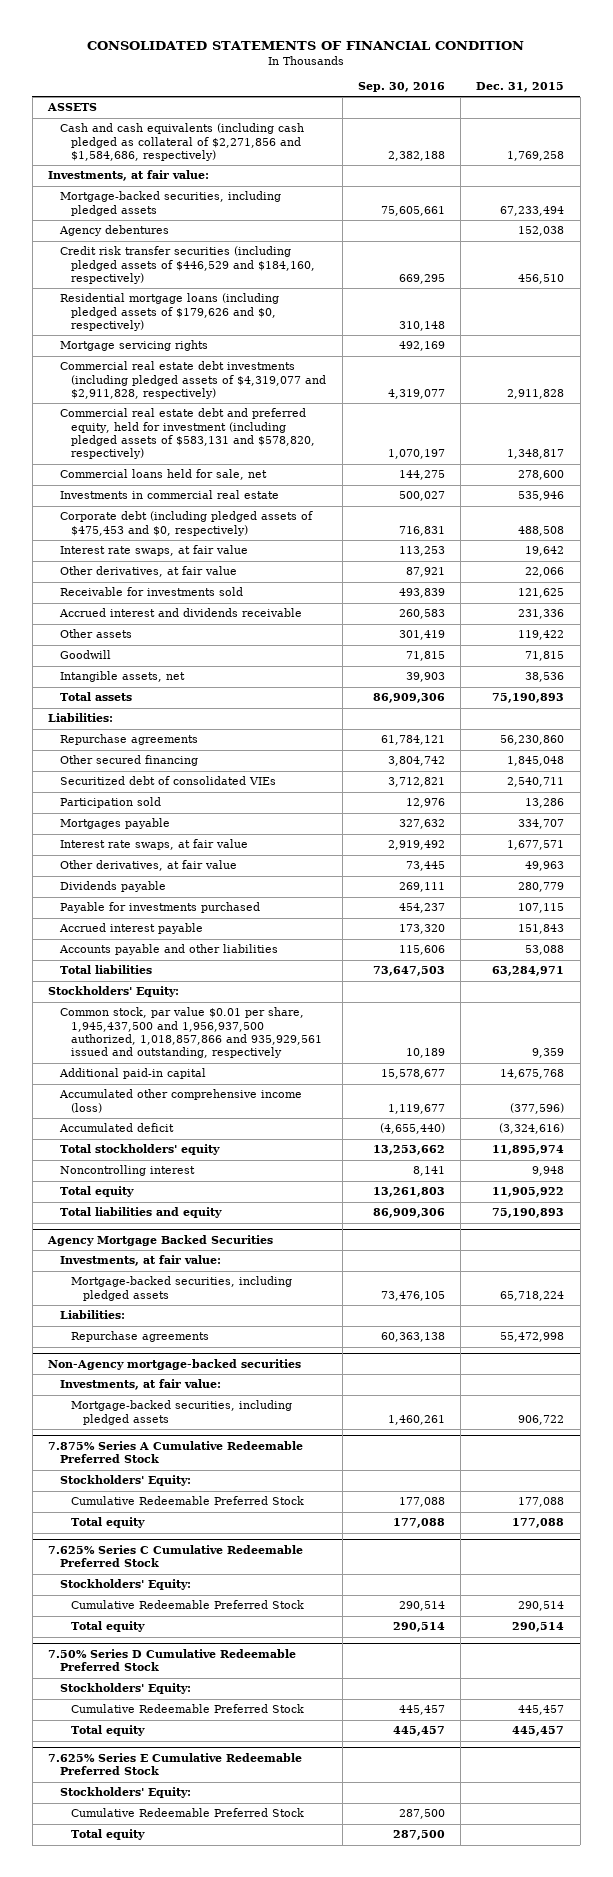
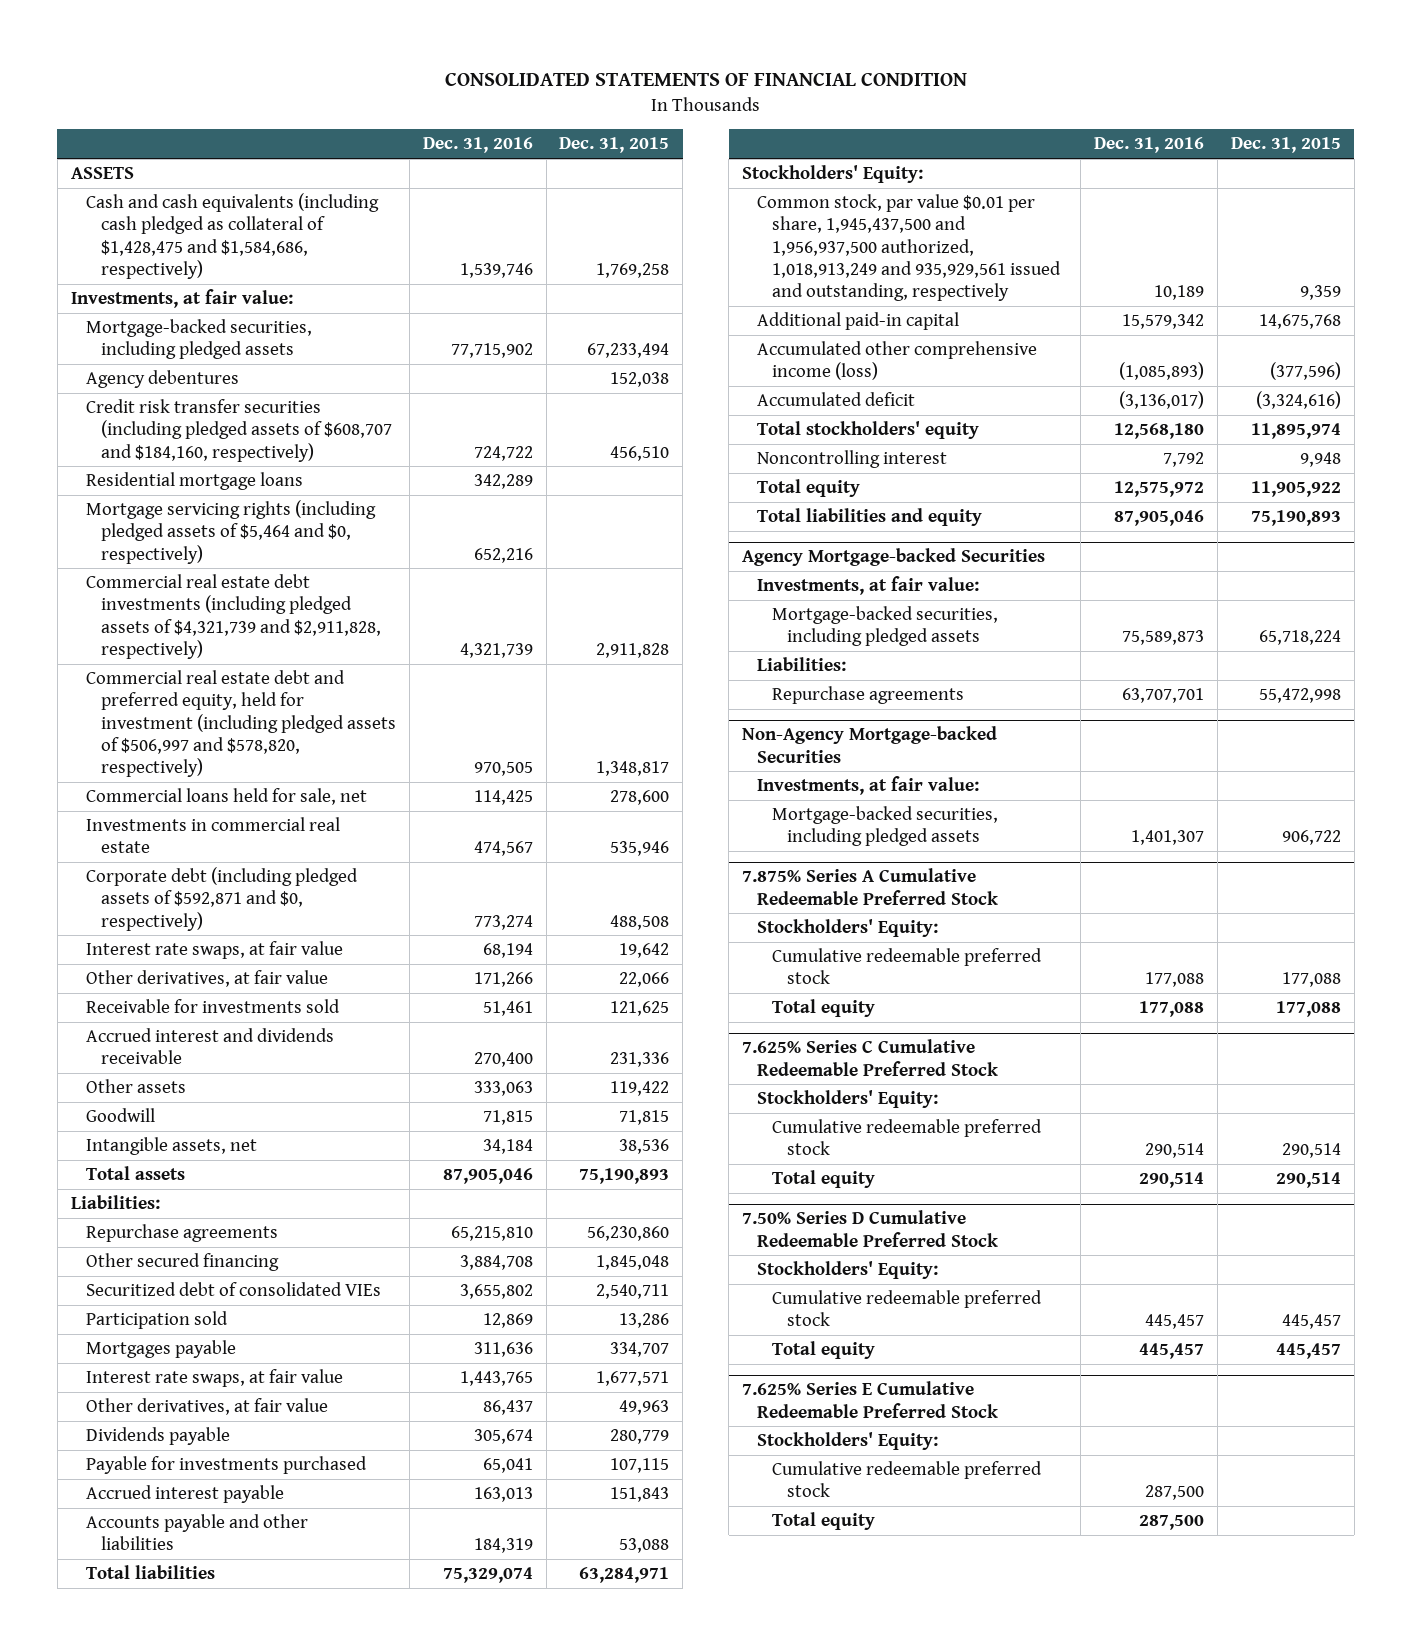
- | Sep. 30, 2016 | Dec. 31, 2015
+ | Dec. 31, 2016 | Dec. 31, 2015
- Cash and cash equivalents (including cash pledged as collateral of $2,271,856 and $1,584,686, respectively) | 2,382,188 | 1,769,258
+ Cash and cash equivalents (including cash pledged as collateral of $1,428,475 and $1,584,686, respectively) | 1,539,746 | 1,769,258
- Credit risk transfer securities (including pledged assets of $446,529 and $184,160, respectively) | 669,295 | 456,510
- Residential mortgage loans (including pledged assets of $179,626 and $0, respectively) | 310,148 |
- Mortgage servicing rights | 492,169 |
- Commercial real estate debt investments (including pledged assets of $4,319,077 and $2,911,828, respectively) | 4,319,077 | 2,911,828
- Commercial real estate debt and preferred equity, held for investment (including pledged assets of $583,131 and $578,820, respectively) | 1,070,197 | 1,348,817
+ Credit risk transfer securities (including pledged assets of $608,707 and $184,160, respectively) | 724,722 | 456,510
+ Residential mortgage loans | 342,289 |
+ Mortgage servicing rights (including pledged assets of $5,464 and $0, respectively) | 652,216 |
+ Commercial real estate debt investments (including pledged assets of $4,321,739 and $2,911,828, respectively) | 4,321,739 | 2,911,828
+ Commercial real estate debt and preferred equity, held for investment (including pledged assets of $506,997 and $578,820, respectively) | 970,505 | 1,348,817
- Corporate debt (including pledged assets of $475,453 and $0, respectively) | 716,831 | 488,508
+ Corporate debt (including pledged assets of $592,871 and $0, respectively) | 773,274 | 488,508
- Common stock, par value $0.01 per share, 1,945,437,500 and 1,956,937,500 authorized, 1,018,857,866 and 935,929,561 issued and outstanding, respectively | 10,189 | 9,359
+ Common stock, par value $0.01 per share, 1,945,437,500 and 1,956,937,500 authorized, 1,018,913,249 and 935,929,561 issued and outstanding, respectively | 10,189 | 9,359
- Agency Mortgage Backed Securities
+ Agency Mortgage-backed Securities
- Non-Agency mortgage-backed securities
+ Non-Agency Mortgage-backed Securities
@ 7.875% Series A Cumulative Redeemable Preferred Stock
- Cumulative Redeemable Preferred Stock | 177,088 | 177,088
+ Cumulative redeemable preferred stock | 177,088 | 177,088
@ 7.625% Series C Cumulative Redeemable Preferred Stock
- Cumulative Redeemable Preferred Stock | 290,514 | 290,514
+ Cumulative redeemable preferred stock | 290,514 | 290,514
@ 7.50% Series D Cumulative Redeemable Preferred Stock
- Cumulative Redeemable Preferred Stock | 445,457 | 445,457
+ Cumulative redeemable preferred stock | 445,457 | 445,457
@ 7.625% Series E Cumulative Redeemable Preferred Stock
- Cumulative Redeemable Preferred Stock | 287,500 |
+ Cumulative redeemable preferred stock | 287,500 |

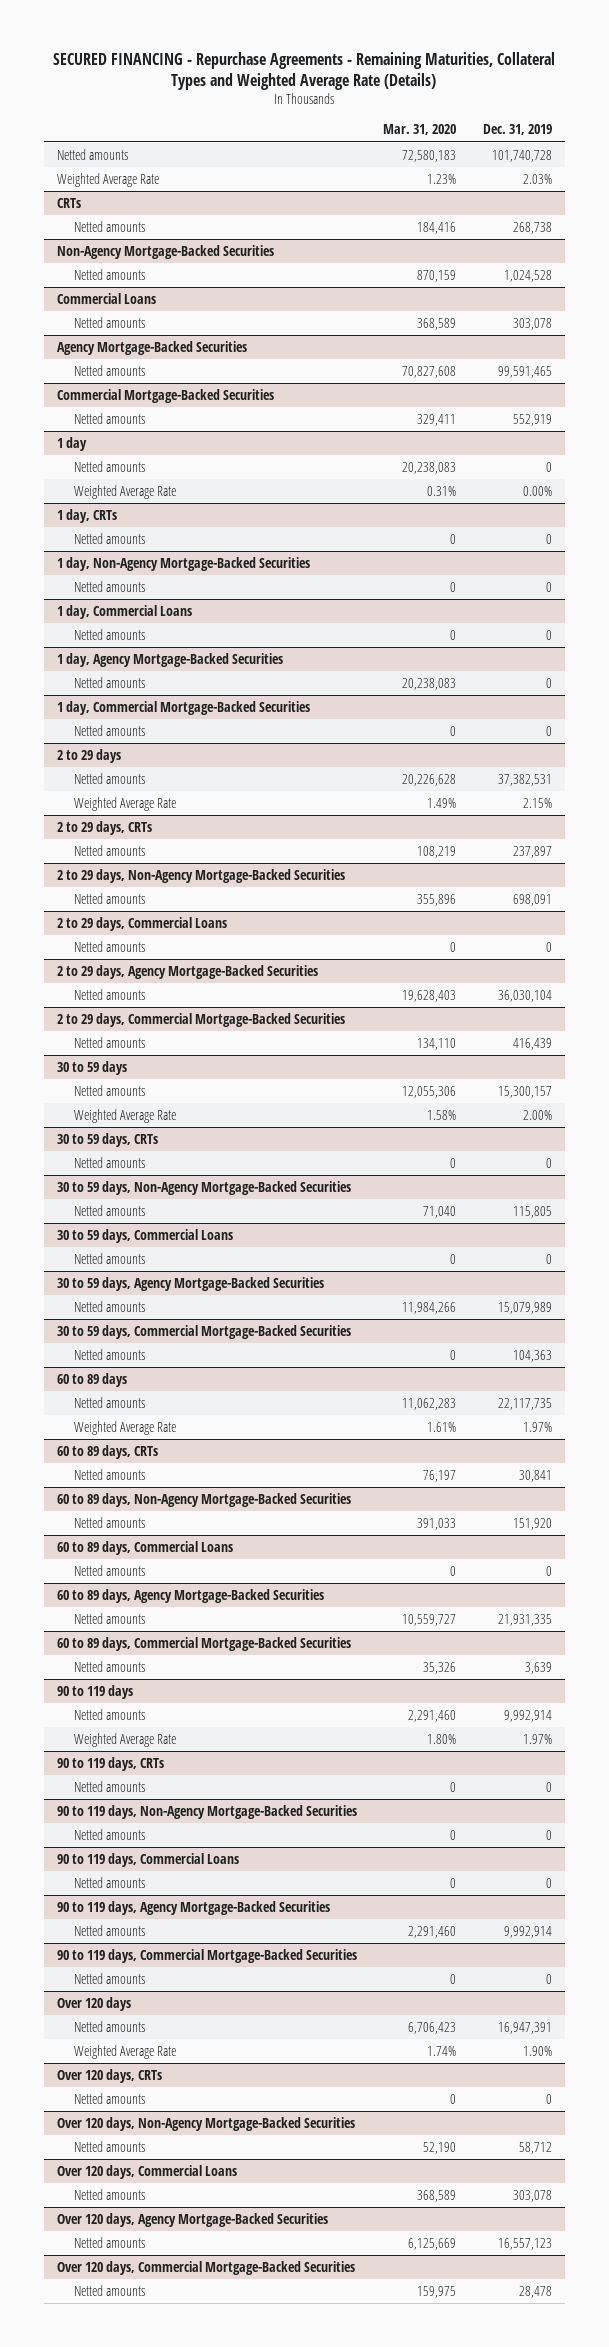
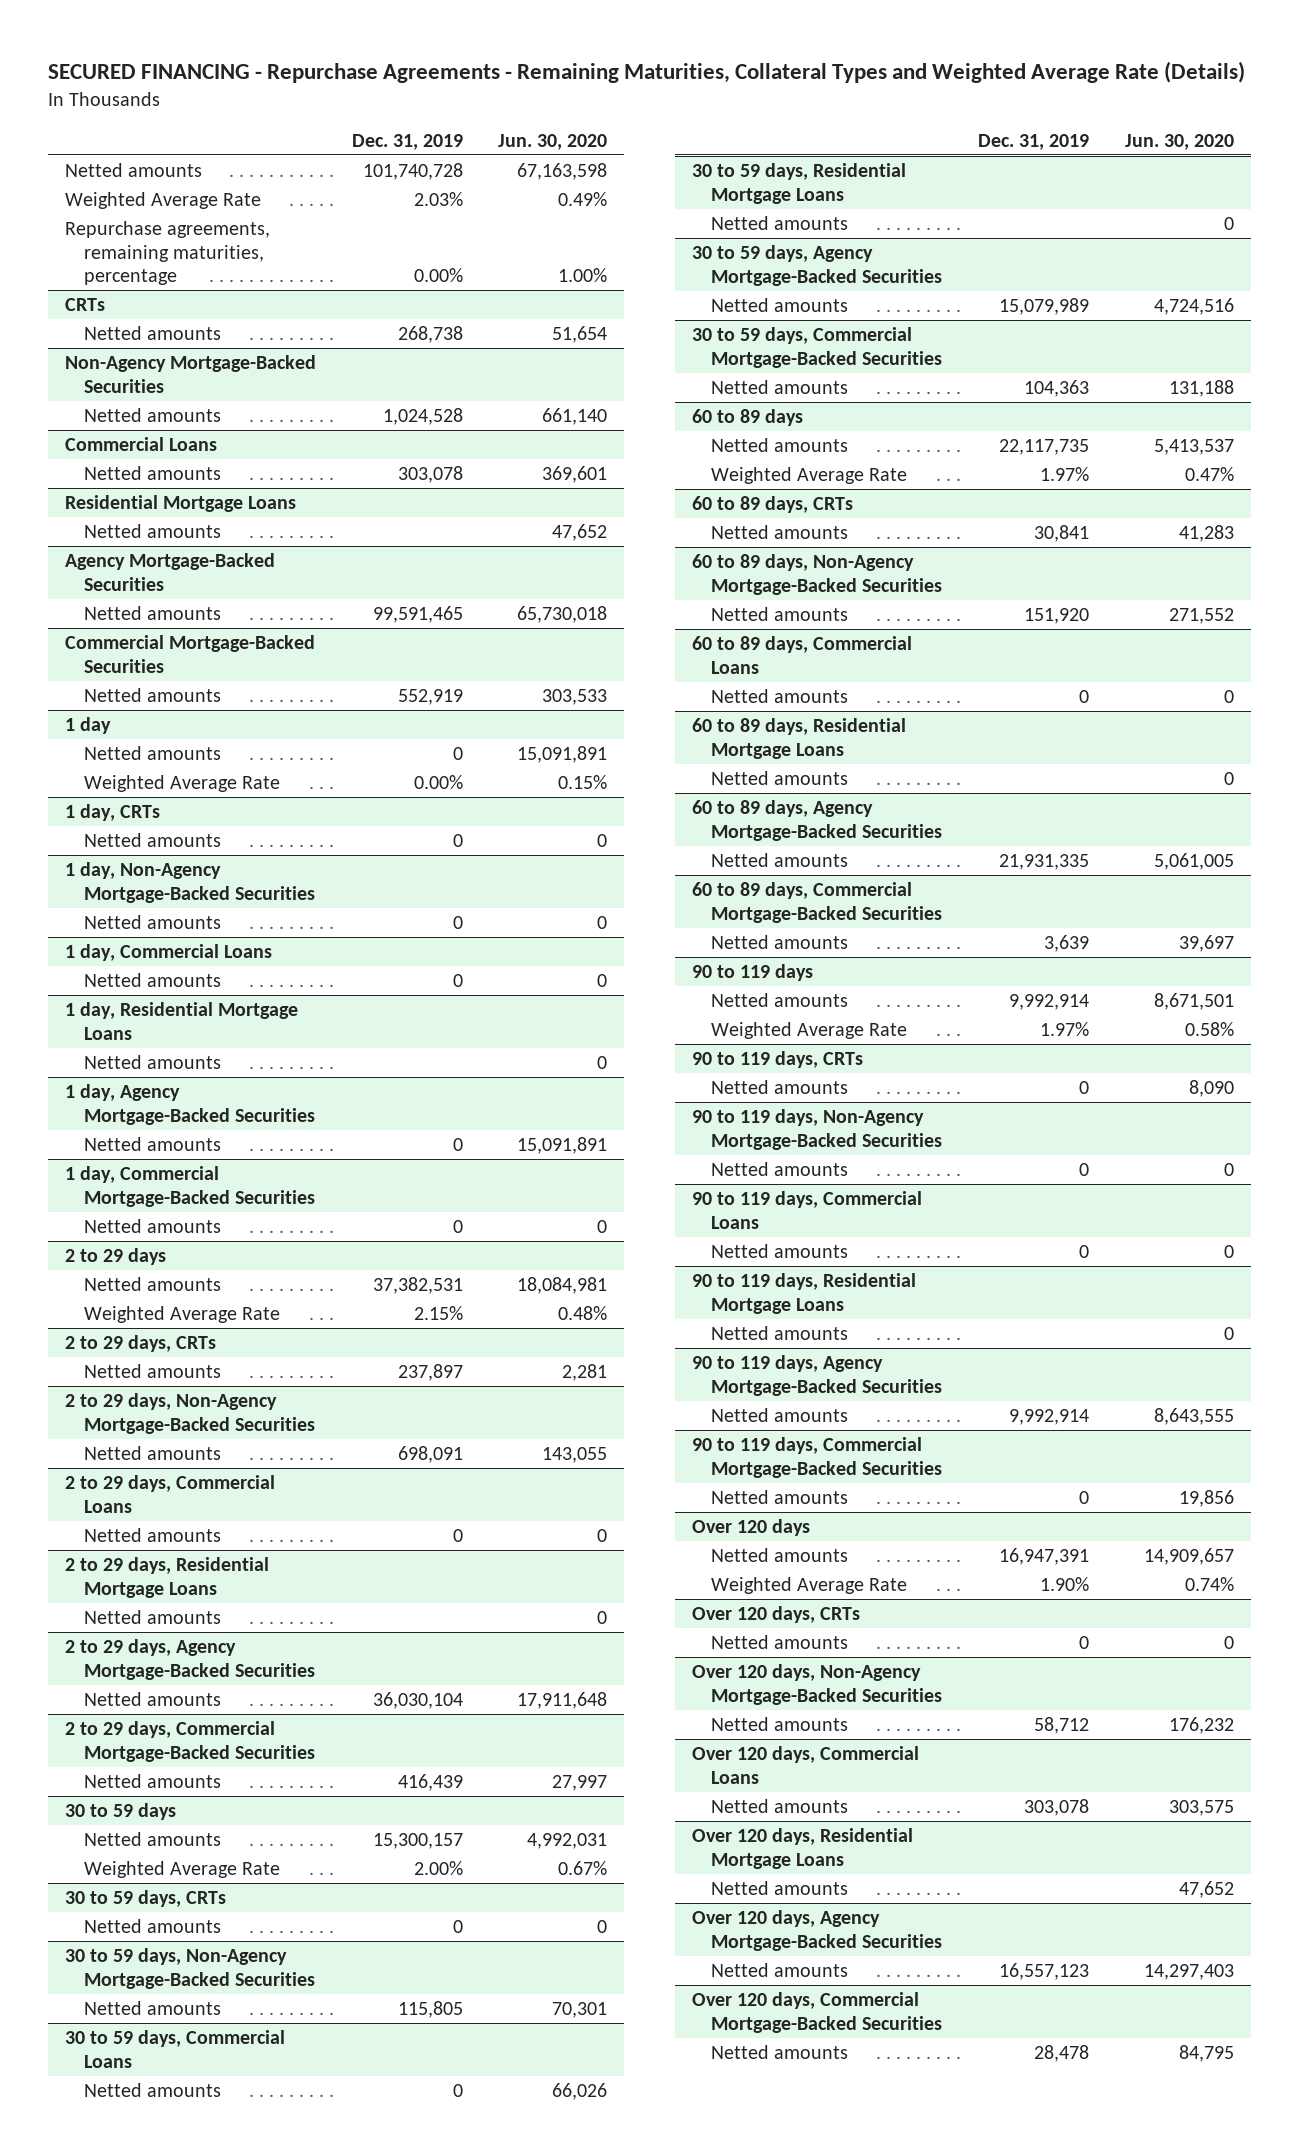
- | Mar. 31, 2020 | Dec. 31, 2019
+ | Dec. 31, 2019 | Jun. 30, 2020
+ Repurchase agreements, remaining maturities, percentage | 0.00% | 1.00%
+ Residential Mortgage Loans
+ Netted amounts | | 47,652
+ 1 day, Residential Mortgage Loans
+ Netted amounts | | 0
+ 2 to 29 days, Residential Mortgage Loans
+ Netted amounts | | 0
+ 30 to 59 days, Residential Mortgage Loans
+ Netted amounts | | 0
+ 60 to 89 days, Residential Mortgage Loans
+ Netted amounts | | 0
+ 90 to 119 days, Residential Mortgage Loans
+ Netted amounts | | 0
+ Over 120 days, Residential Mortgage Loans
+ Netted amounts | | 47,652

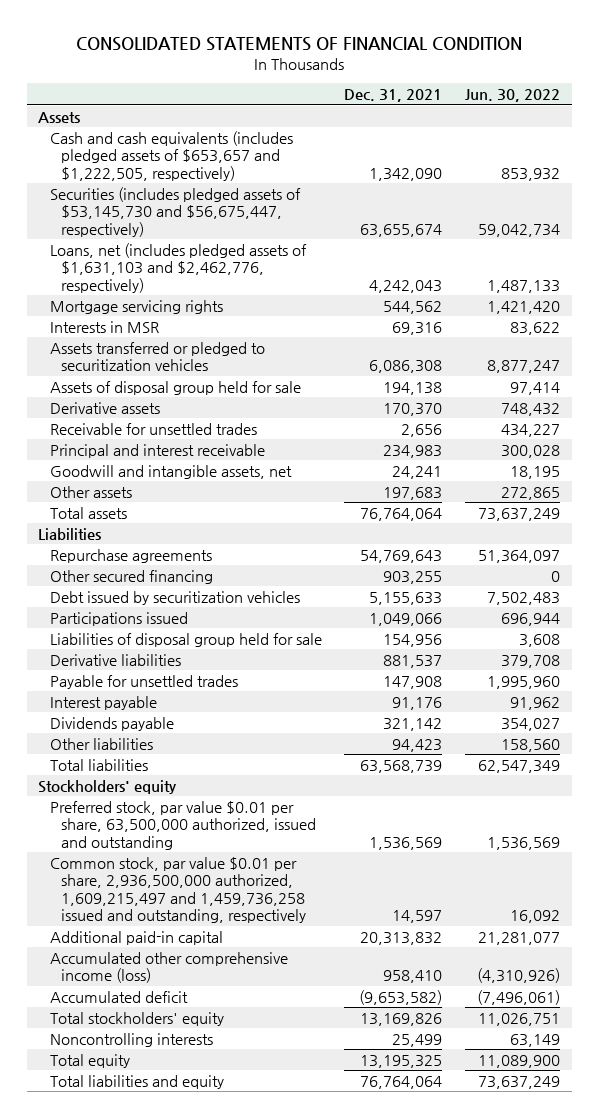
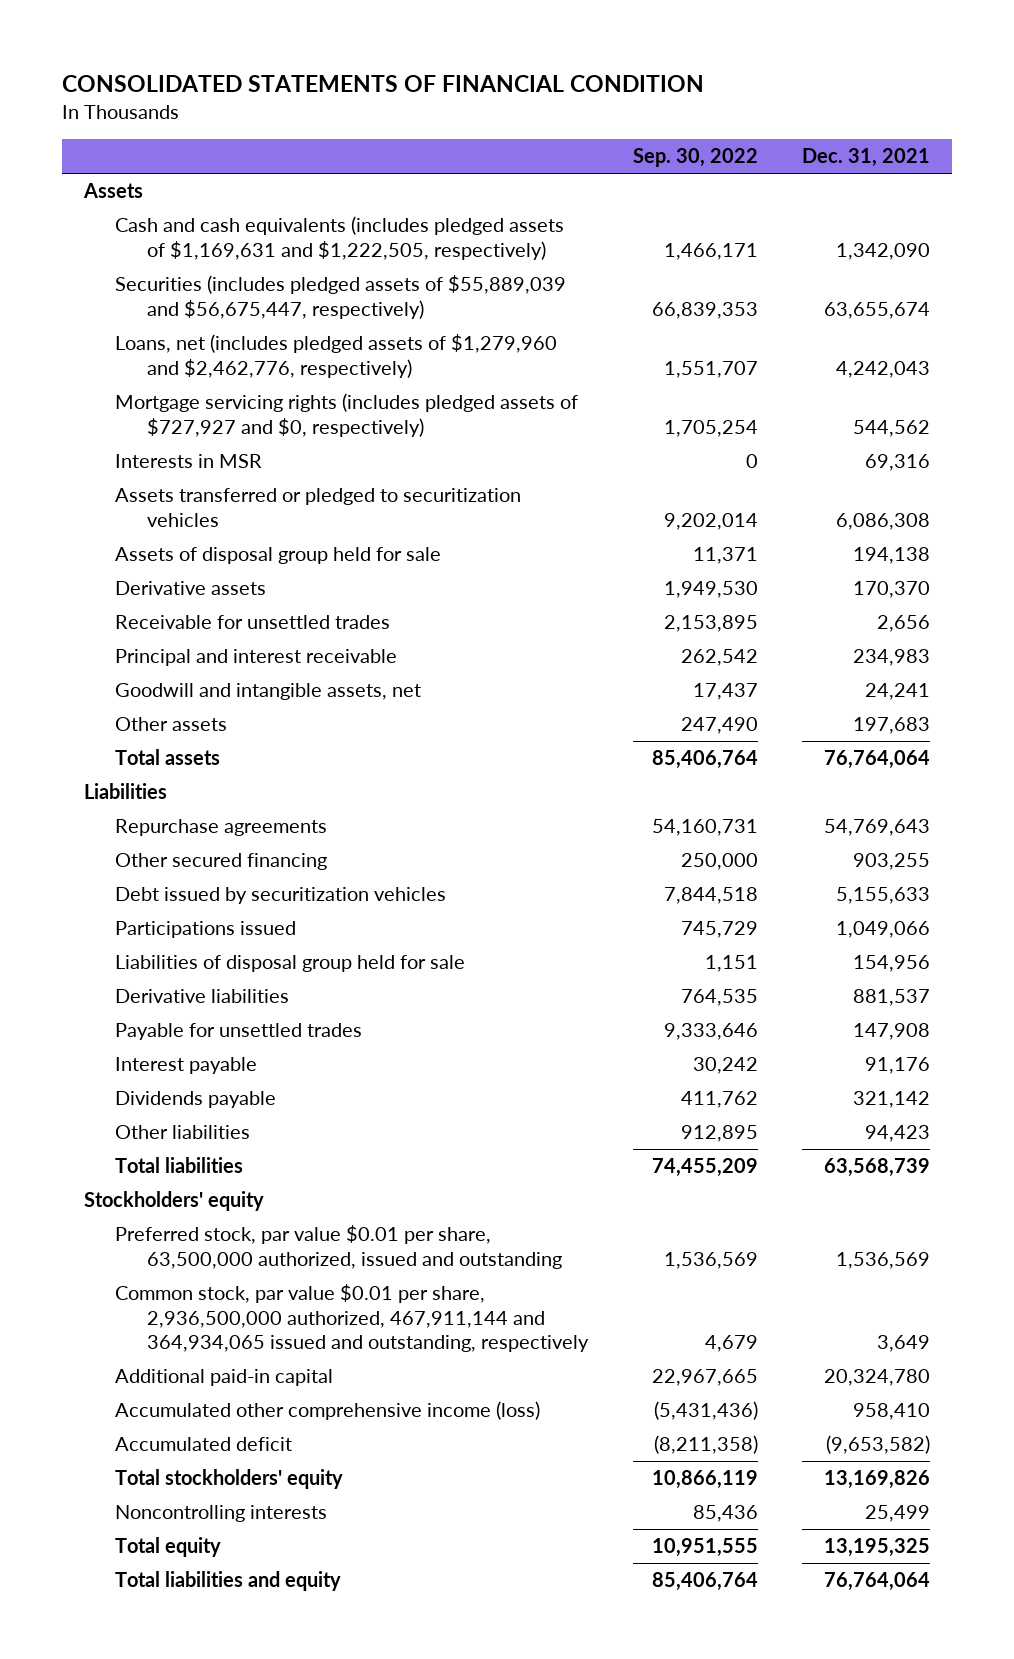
- | Dec. 31, 2021 | Jun. 30, 2022
+ | Sep. 30, 2022 | Dec. 31, 2021
- Cash and cash equivalents (includes pledged assets of $653,657 and $1,222,505, respectively) | 1,342,090 | 853,932
- Securities (includes pledged assets of $53,145,730 and $56,675,447, respectively) | 63,655,674 | 59,042,734
- Loans, net (includes pledged assets of $1,631,103 and $2,462,776, respectively) | 4,242,043 | 1,487,133
- Mortgage servicing rights | 544,562 | 1,421,420
+ Cash and cash equivalents (includes pledged assets of $1,169,631 and $1,222,505, respectively) | 1,466,171 | 1,342,090
+ Securities (includes pledged assets of $55,889,039 and $56,675,447, respectively) | 66,839,353 | 63,655,674
+ Loans, net (includes pledged assets of $1,279,960 and $2,462,776, respectively) | 1,551,707 | 4,242,043
+ Mortgage servicing rights (includes pledged assets of $727,927 and $0, respectively) | 1,705,254 | 544,562
- Common stock, par value $0.01 per share, 2,936,500,000 authorized, 1,609,215,497 and 1,459,736,258 issued and outstanding, respectively | 14,597 | 16,092
- Additional paid-in capital | 20,313,832 | 21,281,077
+ Common stock, par value $0.01 per share, 2,936,500,000 authorized, 467,911,144 and 364,934,065 issued and outstanding, respectively | 4,679 | 3,649
+ Additional paid-in capital | 22,967,665 | 20,324,780

